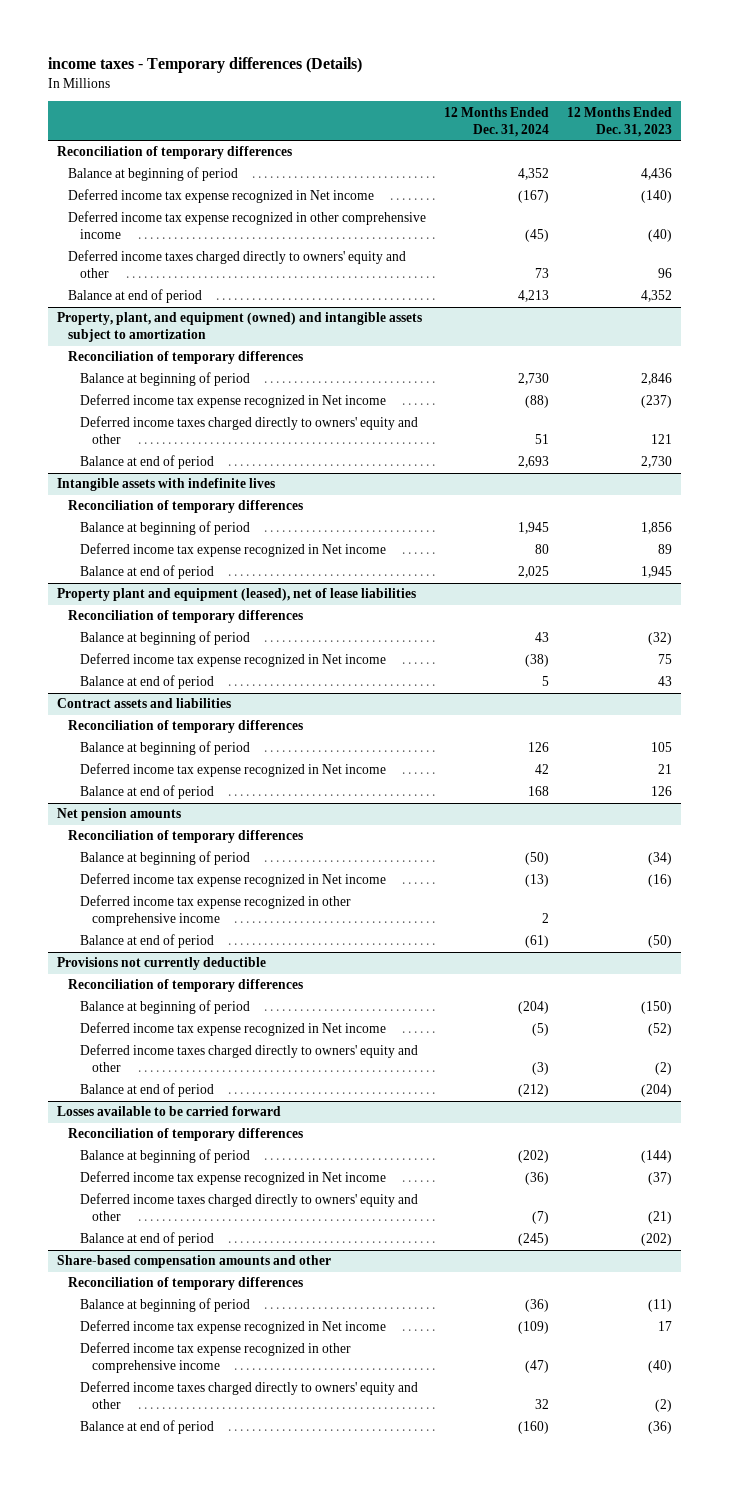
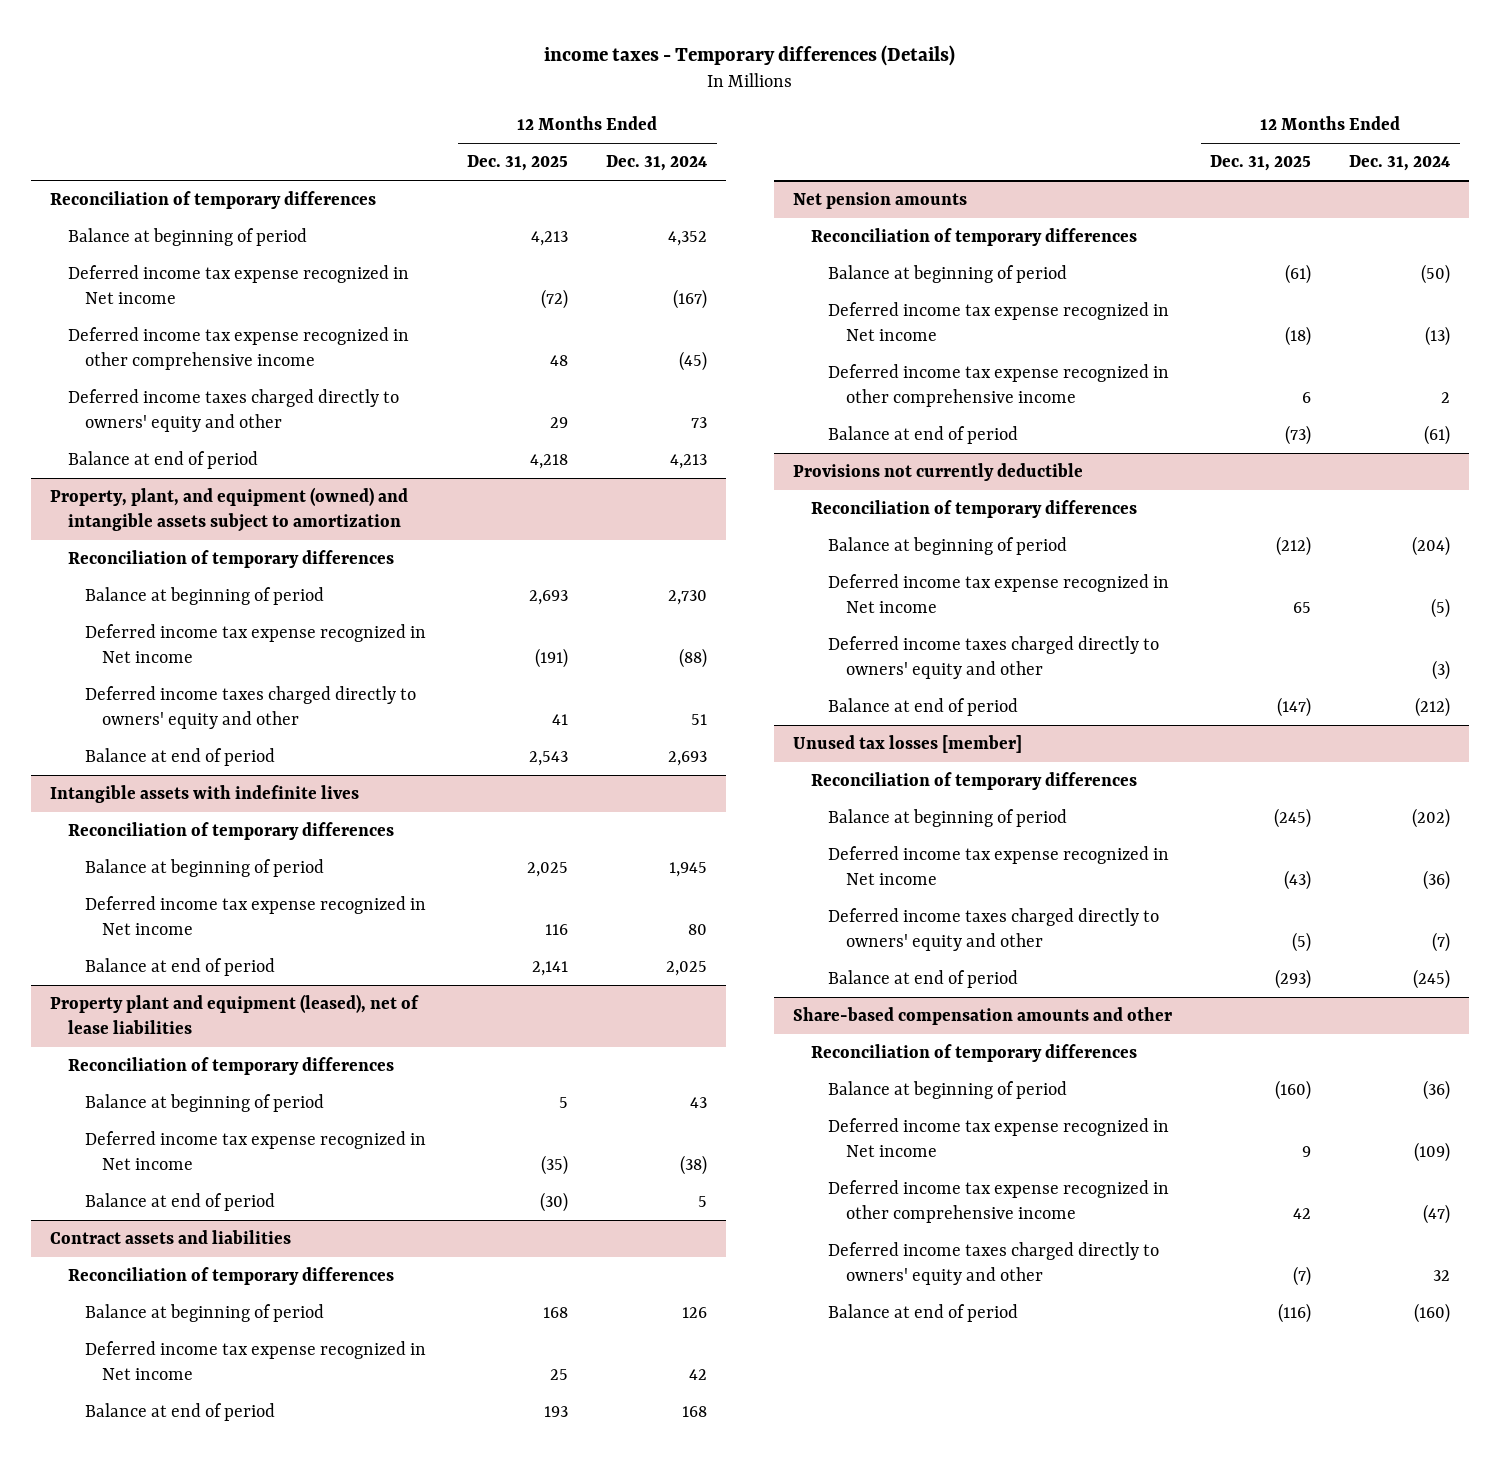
- | 12 Months Ended Dec. 31, 2024 | 12 Months Ended Dec. 31, 2023
+ | 12 Months Ended Dec. 31, 2025 | 12 Months Ended Dec. 31, 2024
- Losses available to be carried forward
+ Unused tax losses [member]

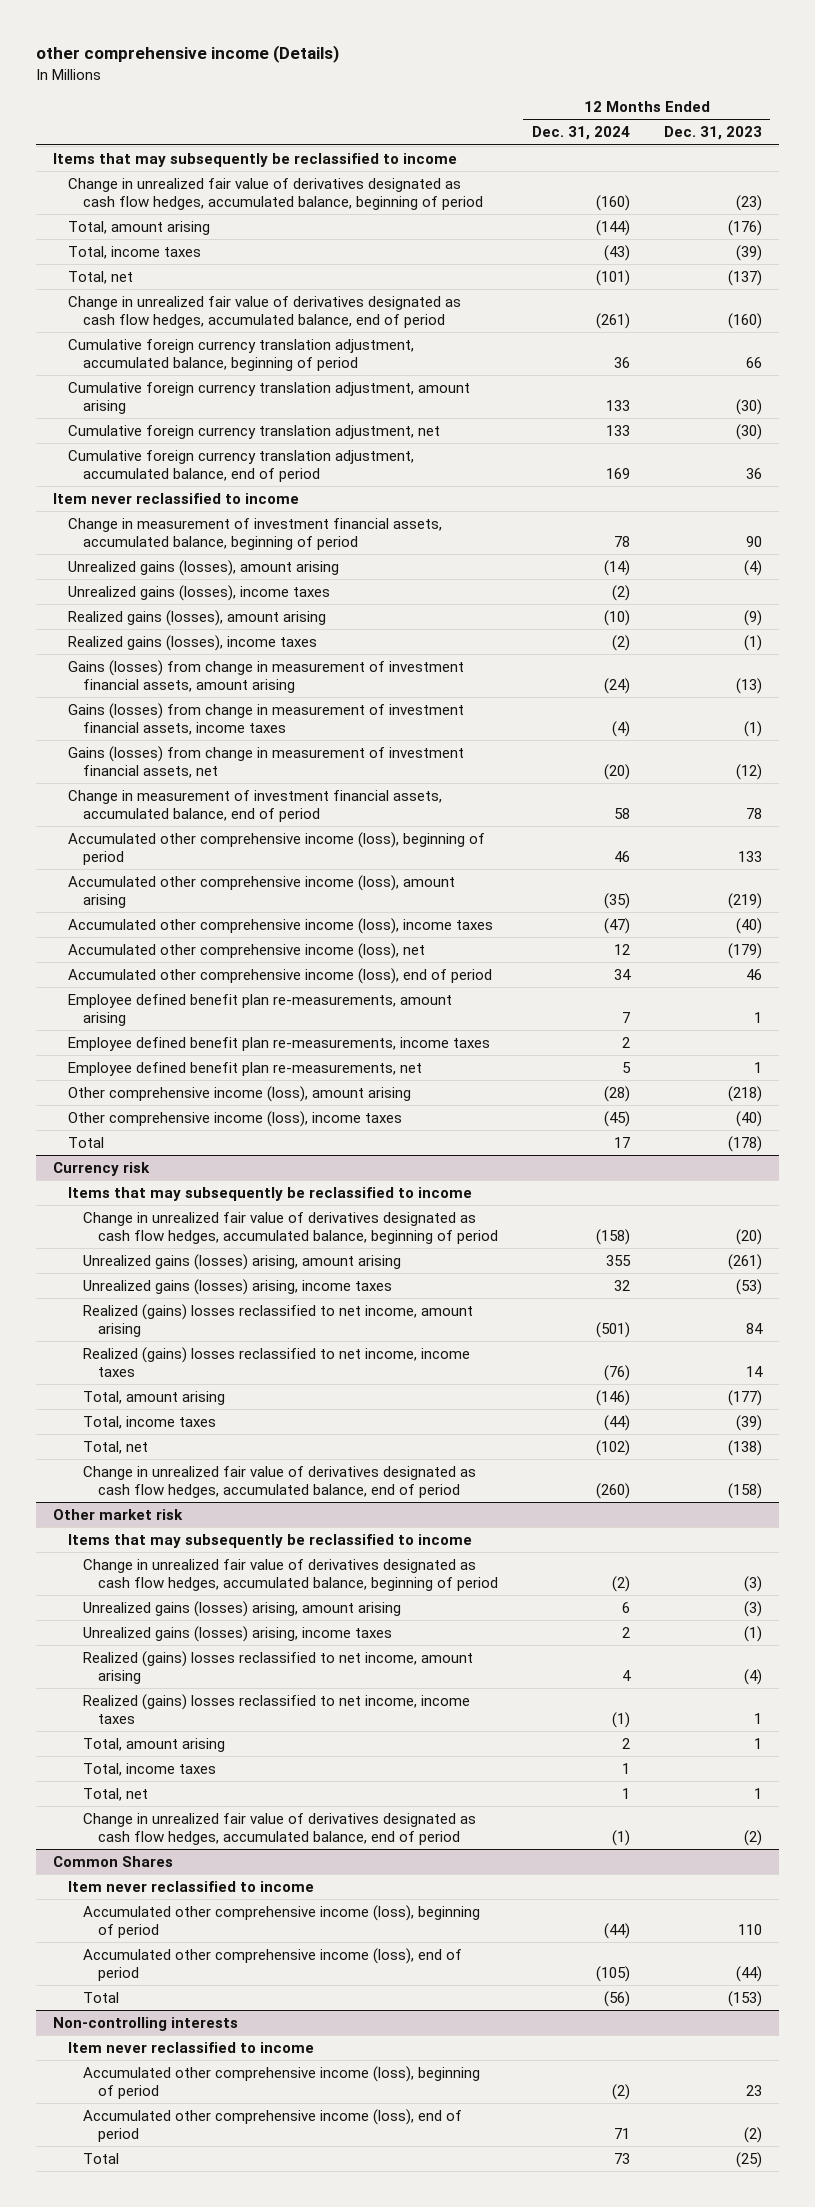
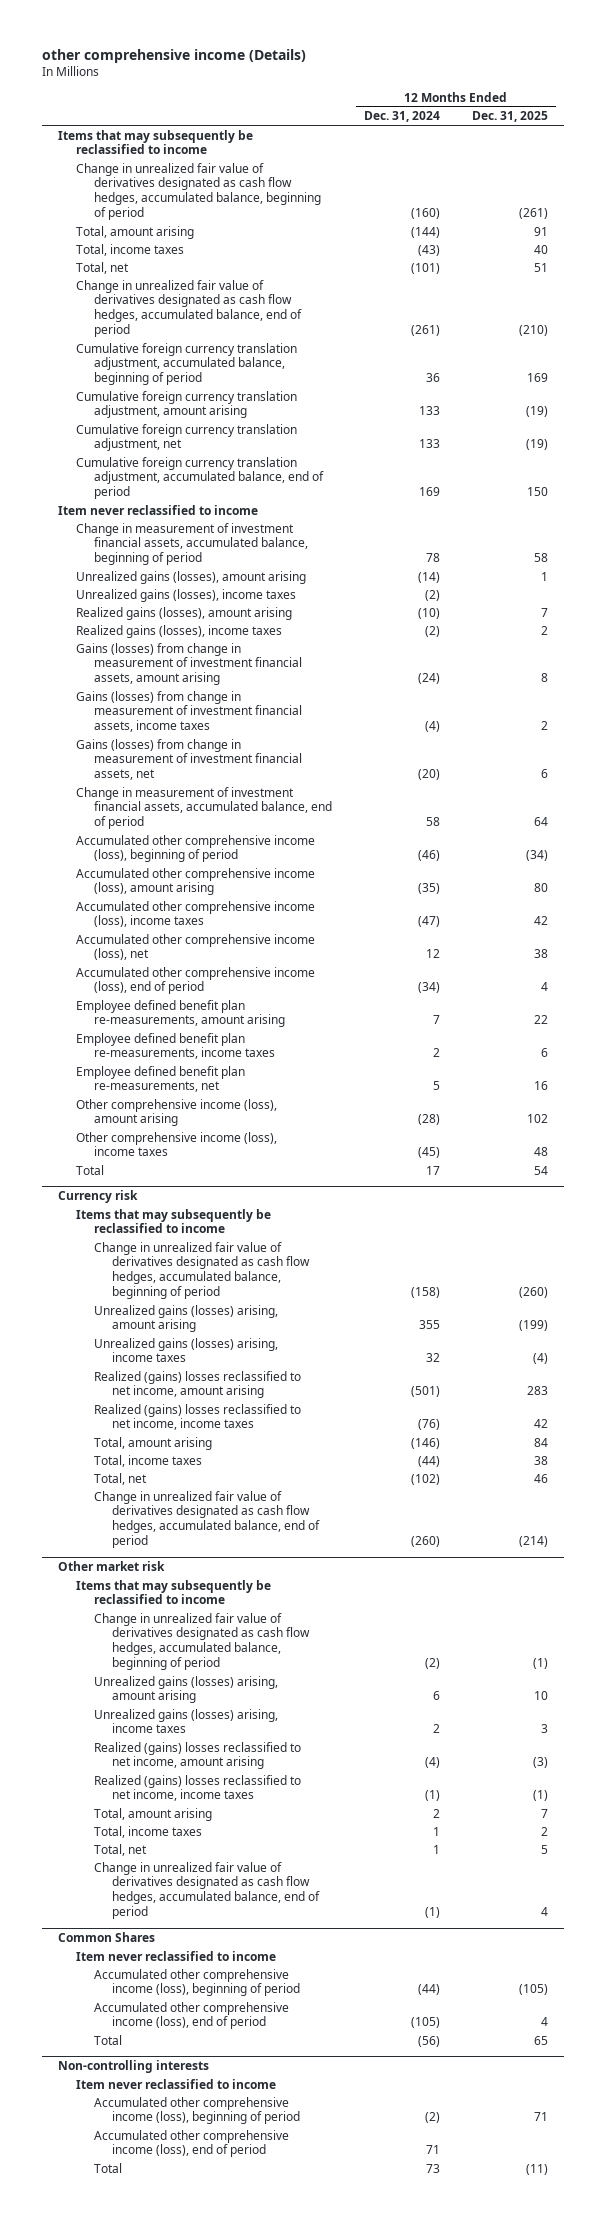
- | 12 Months Ended Dec. 31, 2024 | 12 Months Ended Dec. 31, 2023
+ | 12 Months Ended Dec. 31, 2024 | 12 Months Ended Dec. 31, 2025
- Accumulated other comprehensive income (loss), beginning of period | 46 | 133
+ Accumulated other comprehensive income (loss), beginning of period | (46) | (34)
- Accumulated other comprehensive income (loss), end of period | 34 | 46
+ Accumulated other comprehensive income (loss), end of period | (34) | 4
@ Other market risk
- Realized (gains) losses reclassified to net income, amount arising | 4 | (4)
+ Realized (gains) losses reclassified to net income, amount arising | (4) | (3)

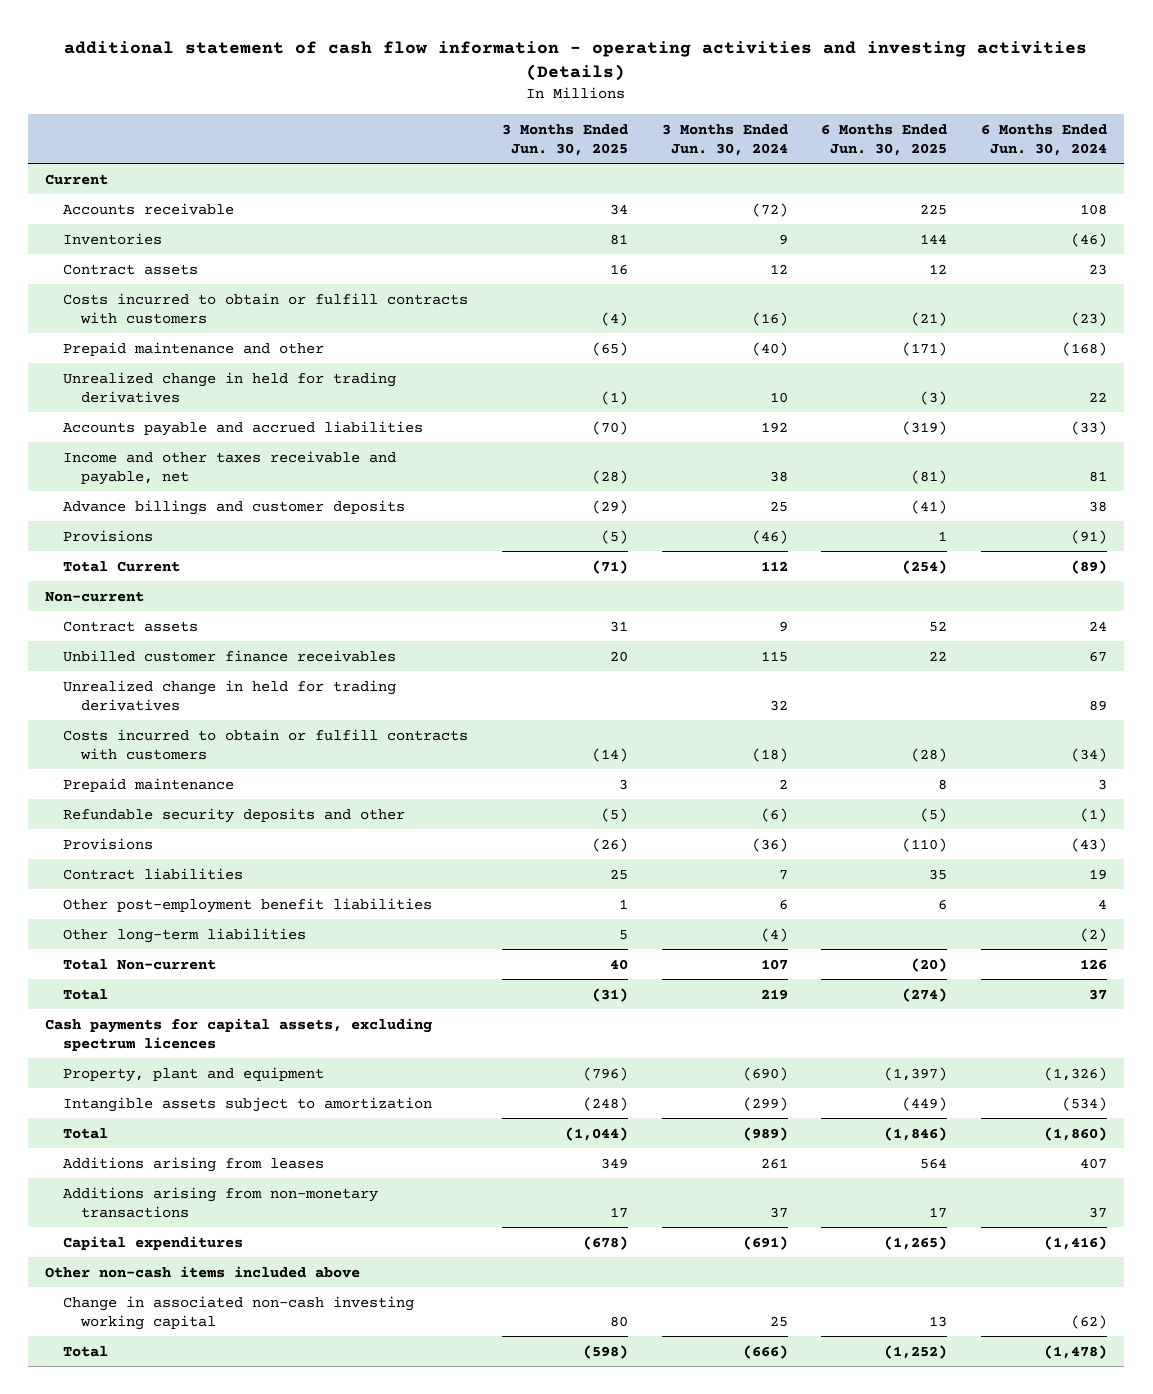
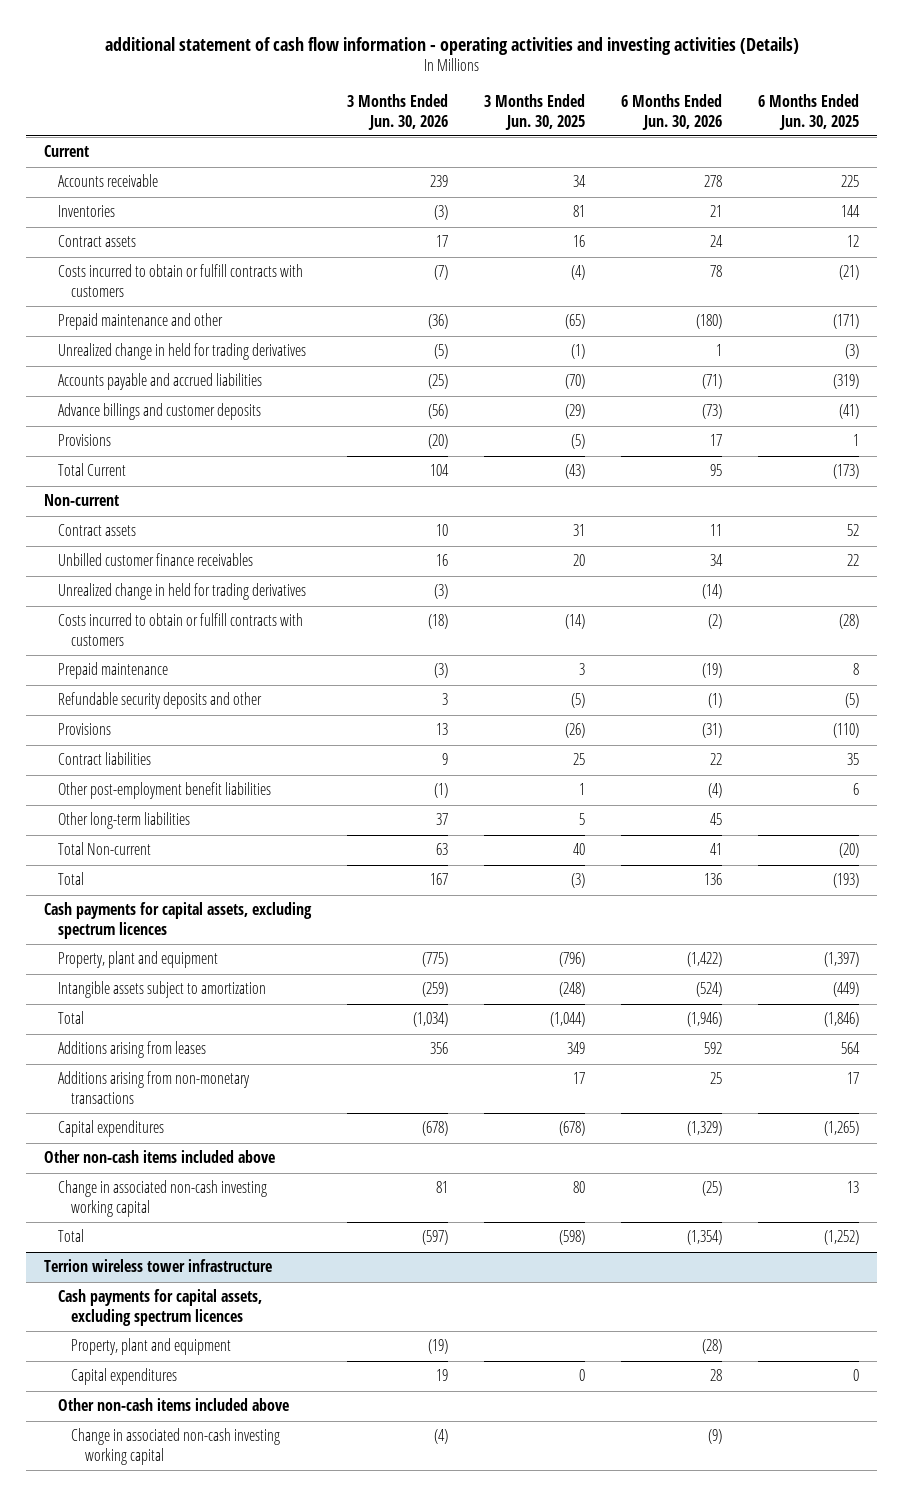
- | 3 Months Ended Jun. 30, 2025 | 3 Months Ended Jun. 30, 2024 | 6 Months Ended Jun. 30, 2025 | 6 Months Ended Jun. 30, 2024
+ | 3 Months Ended Jun. 30, 2026 | 3 Months Ended Jun. 30, 2025 | 6 Months Ended Jun. 30, 2026 | 6 Months Ended Jun. 30, 2025
- Income and other taxes receivable and payable, net | (28) | 38 | (81) | 81
- Total Current | (71) | 112 | (254) | (89)
+ Total Current | 104 | (43) | 95 | (173)
- Total | (31) | 219 | (274) | 37
+ Total | 167 | (3) | 136 | (193)
+ Terrion wireless tower infrastructure
+ Cash payments for capital assets, excluding spectrum licences
+ Property, plant and equipment | (19) | | (28) |
+ Capital expenditures | 19 | 0 | 28 | 0
+ Other non-cash items included above
+ Change in associated non-cash investing working capital | (4) | | (9) |

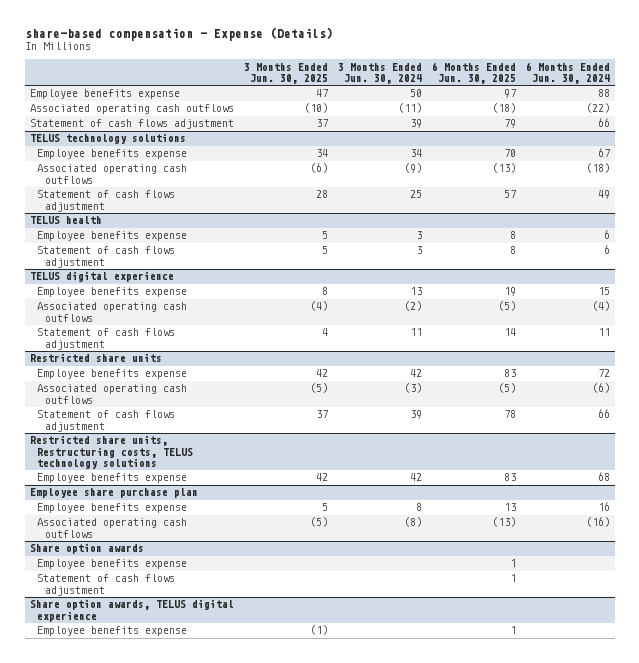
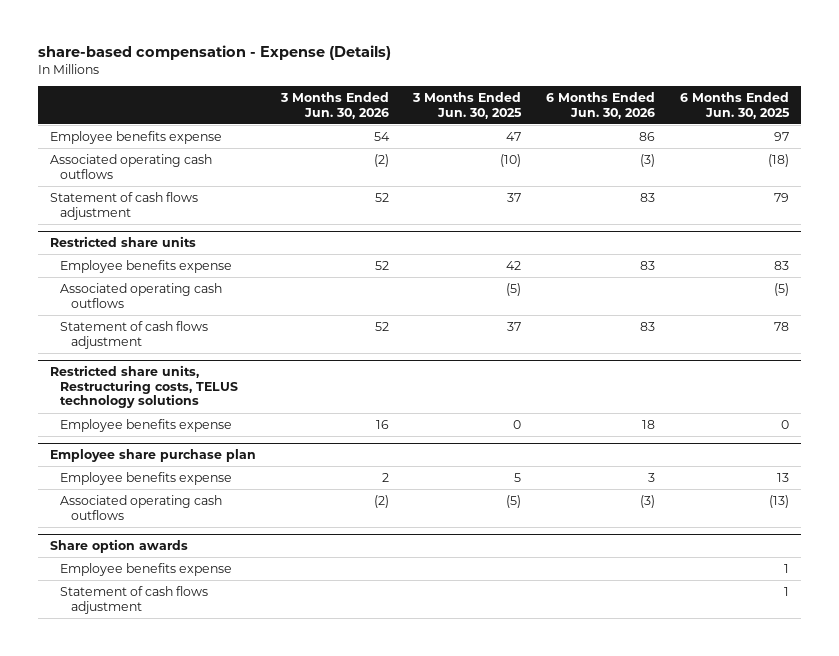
- | 3 Months Ended Jun. 30, 2025 | 3 Months Ended Jun. 30, 2024 | 6 Months Ended Jun. 30, 2025 | 6 Months Ended Jun. 30, 2024
+ | 3 Months Ended Jun. 30, 2026 | 3 Months Ended Jun. 30, 2025 | 6 Months Ended Jun. 30, 2026 | 6 Months Ended Jun. 30, 2025
- TELUS technology solutions
- Employee benefits expense | 34 | 34 | 70 | 67
- Associated operating cash outflows | (6) | (9) | (13) | (18)
- Statement of cash flows adjustment | 28 | 25 | 57 | 49
- TELUS health
- Employee benefits expense | 5 | 3 | 8 | 6
- Statement of cash flows adjustment | 5 | 3 | 8 | 6
- TELUS digital experience
- Employee benefits expense | 8 | 13 | 19 | 15
- Associated operating cash outflows | (4) | (2) | (5) | (4)
- Statement of cash flows adjustment | 4 | 11 | 14 | 11
@ Restricted share units, Restructuring costs, TELUS technology solutions
- Employee benefits expense | 42 | 42 | 83 | 68
+ Employee benefits expense | 16 | 0 | 18 | 0
- Share option awards, TELUS digital experience
- Employee benefits expense | (1) | | 1 |

